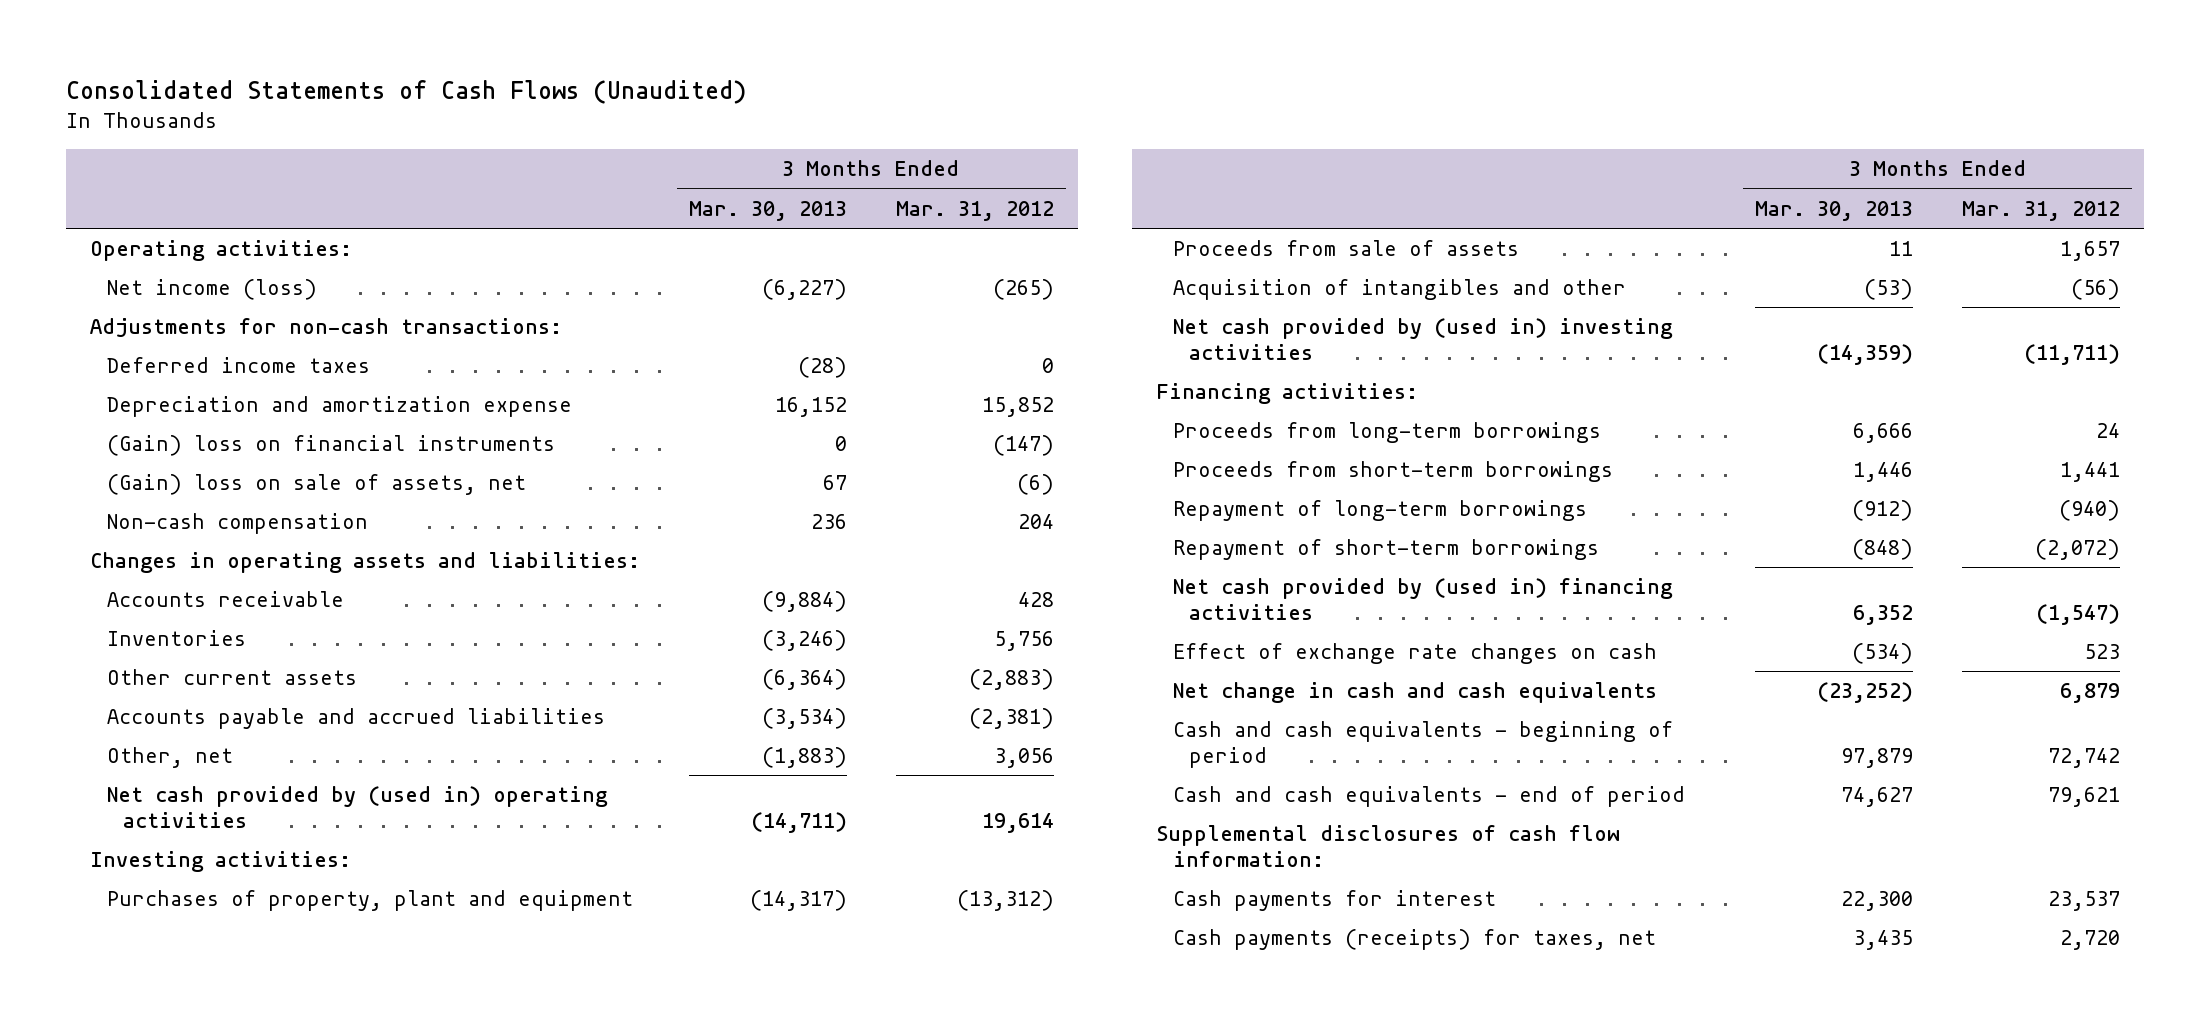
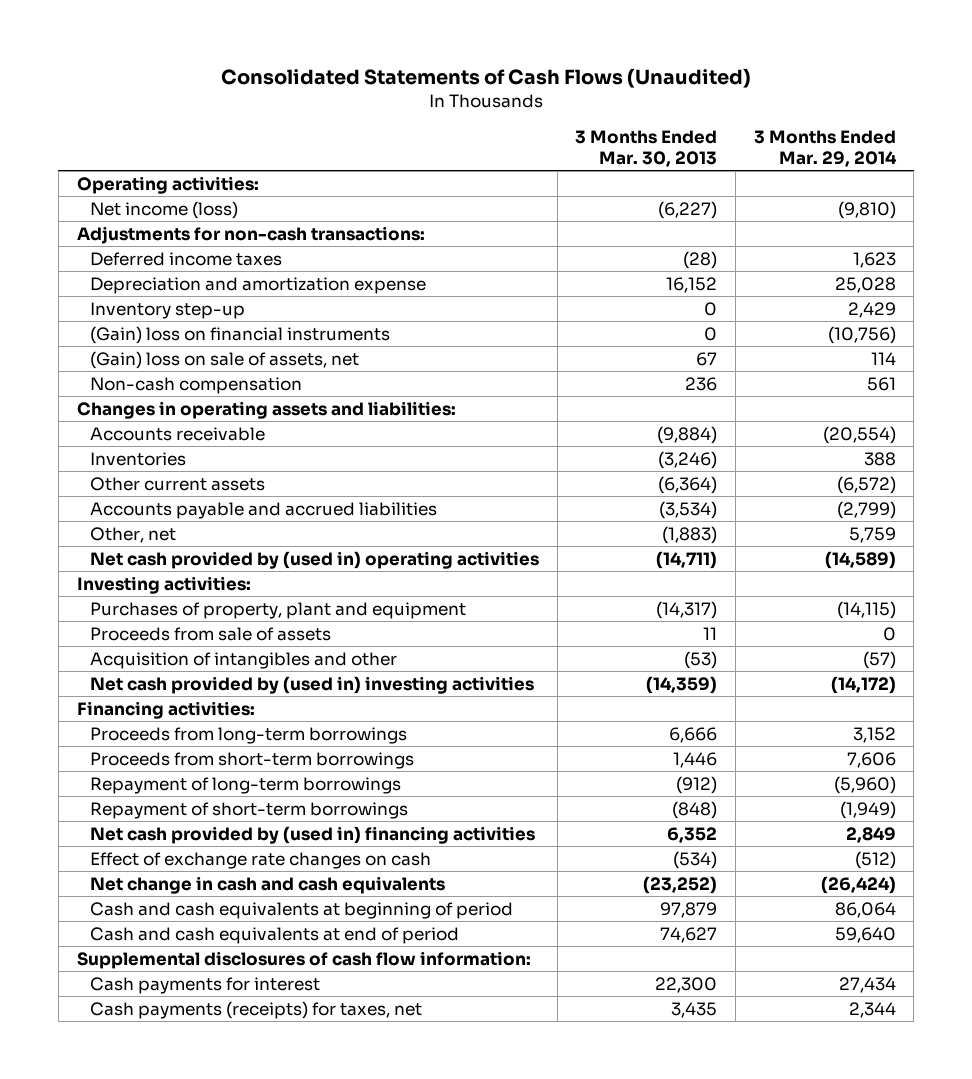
- | 3 Months Ended Mar. 30, 2013 | 3 Months Ended Mar. 31, 2012
+ | 3 Months Ended Mar. 30, 2013 | 3 Months Ended Mar. 29, 2014
+ Inventory step-up | 0 | 2,429
- Cash and cash equivalents - beginning of period | 97,879 | 72,742
- Cash and cash equivalents - end of period | 74,627 | 79,621
+ Cash and cash equivalents at beginning of period | 97,879 | 86,064
+ Cash and cash equivalents at end of period | 74,627 | 59,640

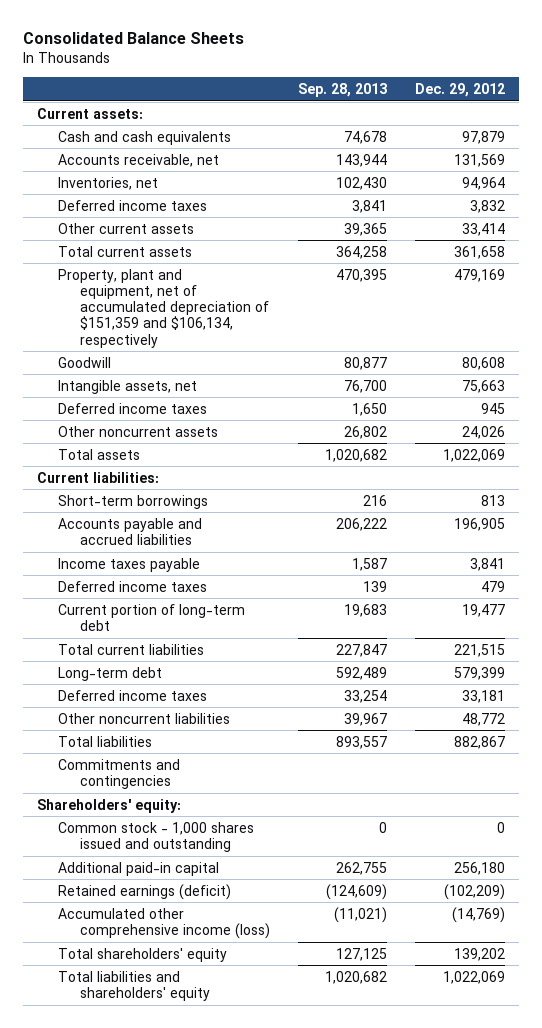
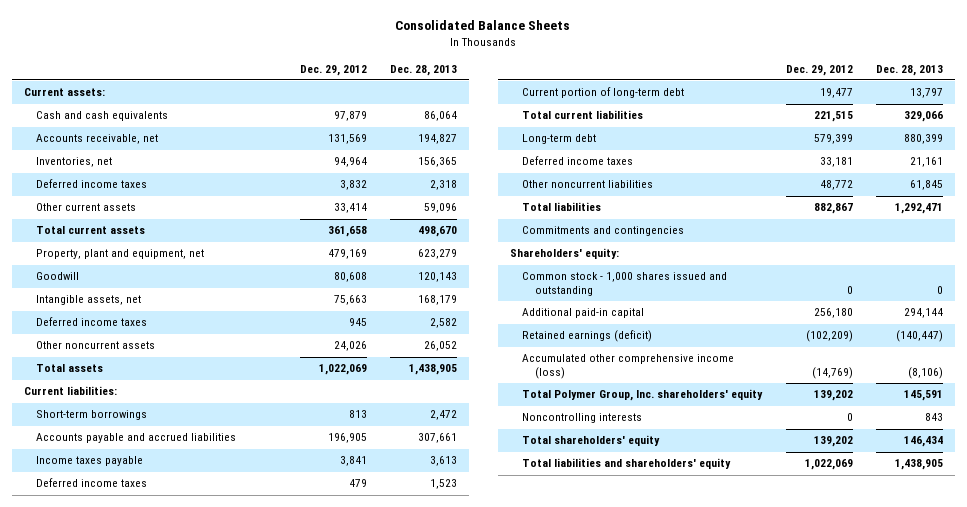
- | Sep. 28, 2013 | Dec. 29, 2012
+ | Dec. 29, 2012 | Dec. 28, 2013
- Property, plant and equipment, net of accumulated depreciation of $151,359 and $106,134, respectively | 470,395 | 479,169
+ Property, plant and equipment, net | 479,169 | 623,279
+ Total Polymer Group, Inc. shareholders' equity | 139,202 | 145,591
+ Noncontrolling interests | 0 | 843

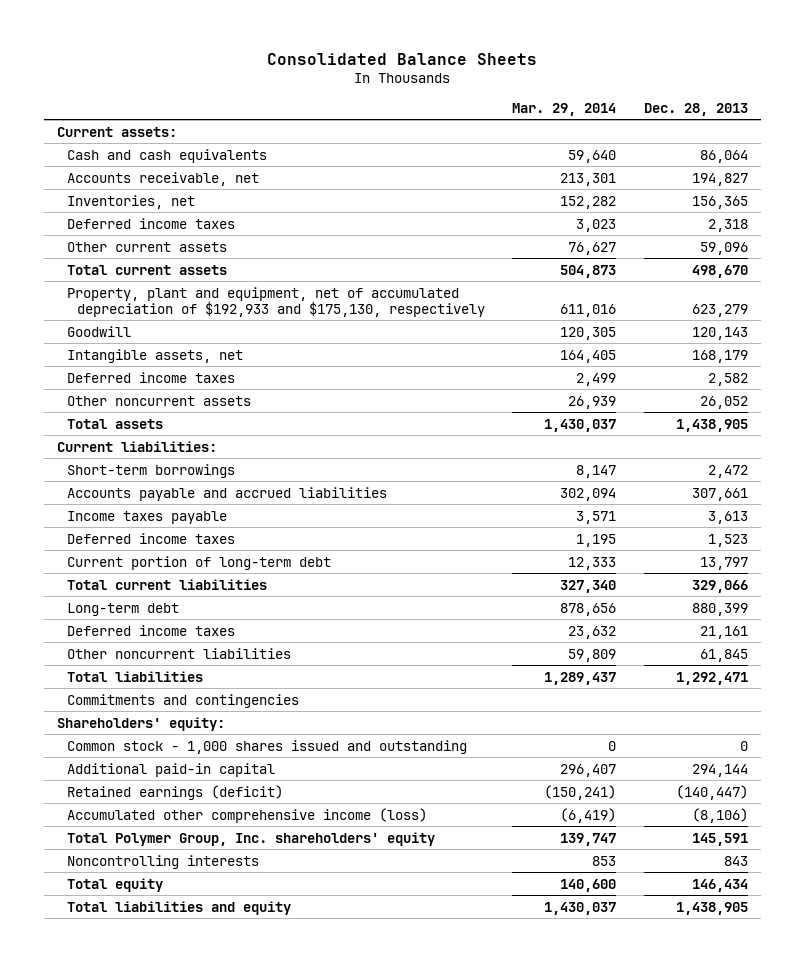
- | Dec. 29, 2012 | Dec. 28, 2013
+ | Mar. 29, 2014 | Dec. 28, 2013
- Property, plant and equipment, net | 479,169 | 623,279
+ Property, plant and equipment, net of accumulated depreciation of $192,933 and $175,130, respectively | 611,016 | 623,279
- Total shareholders' equity | 139,202 | 146,434
- Total liabilities and shareholders' equity | 1,022,069 | 1,438,905
+ Total equity | 140,600 | 146,434
+ Total liabilities and equity | 1,430,037 | 1,438,905

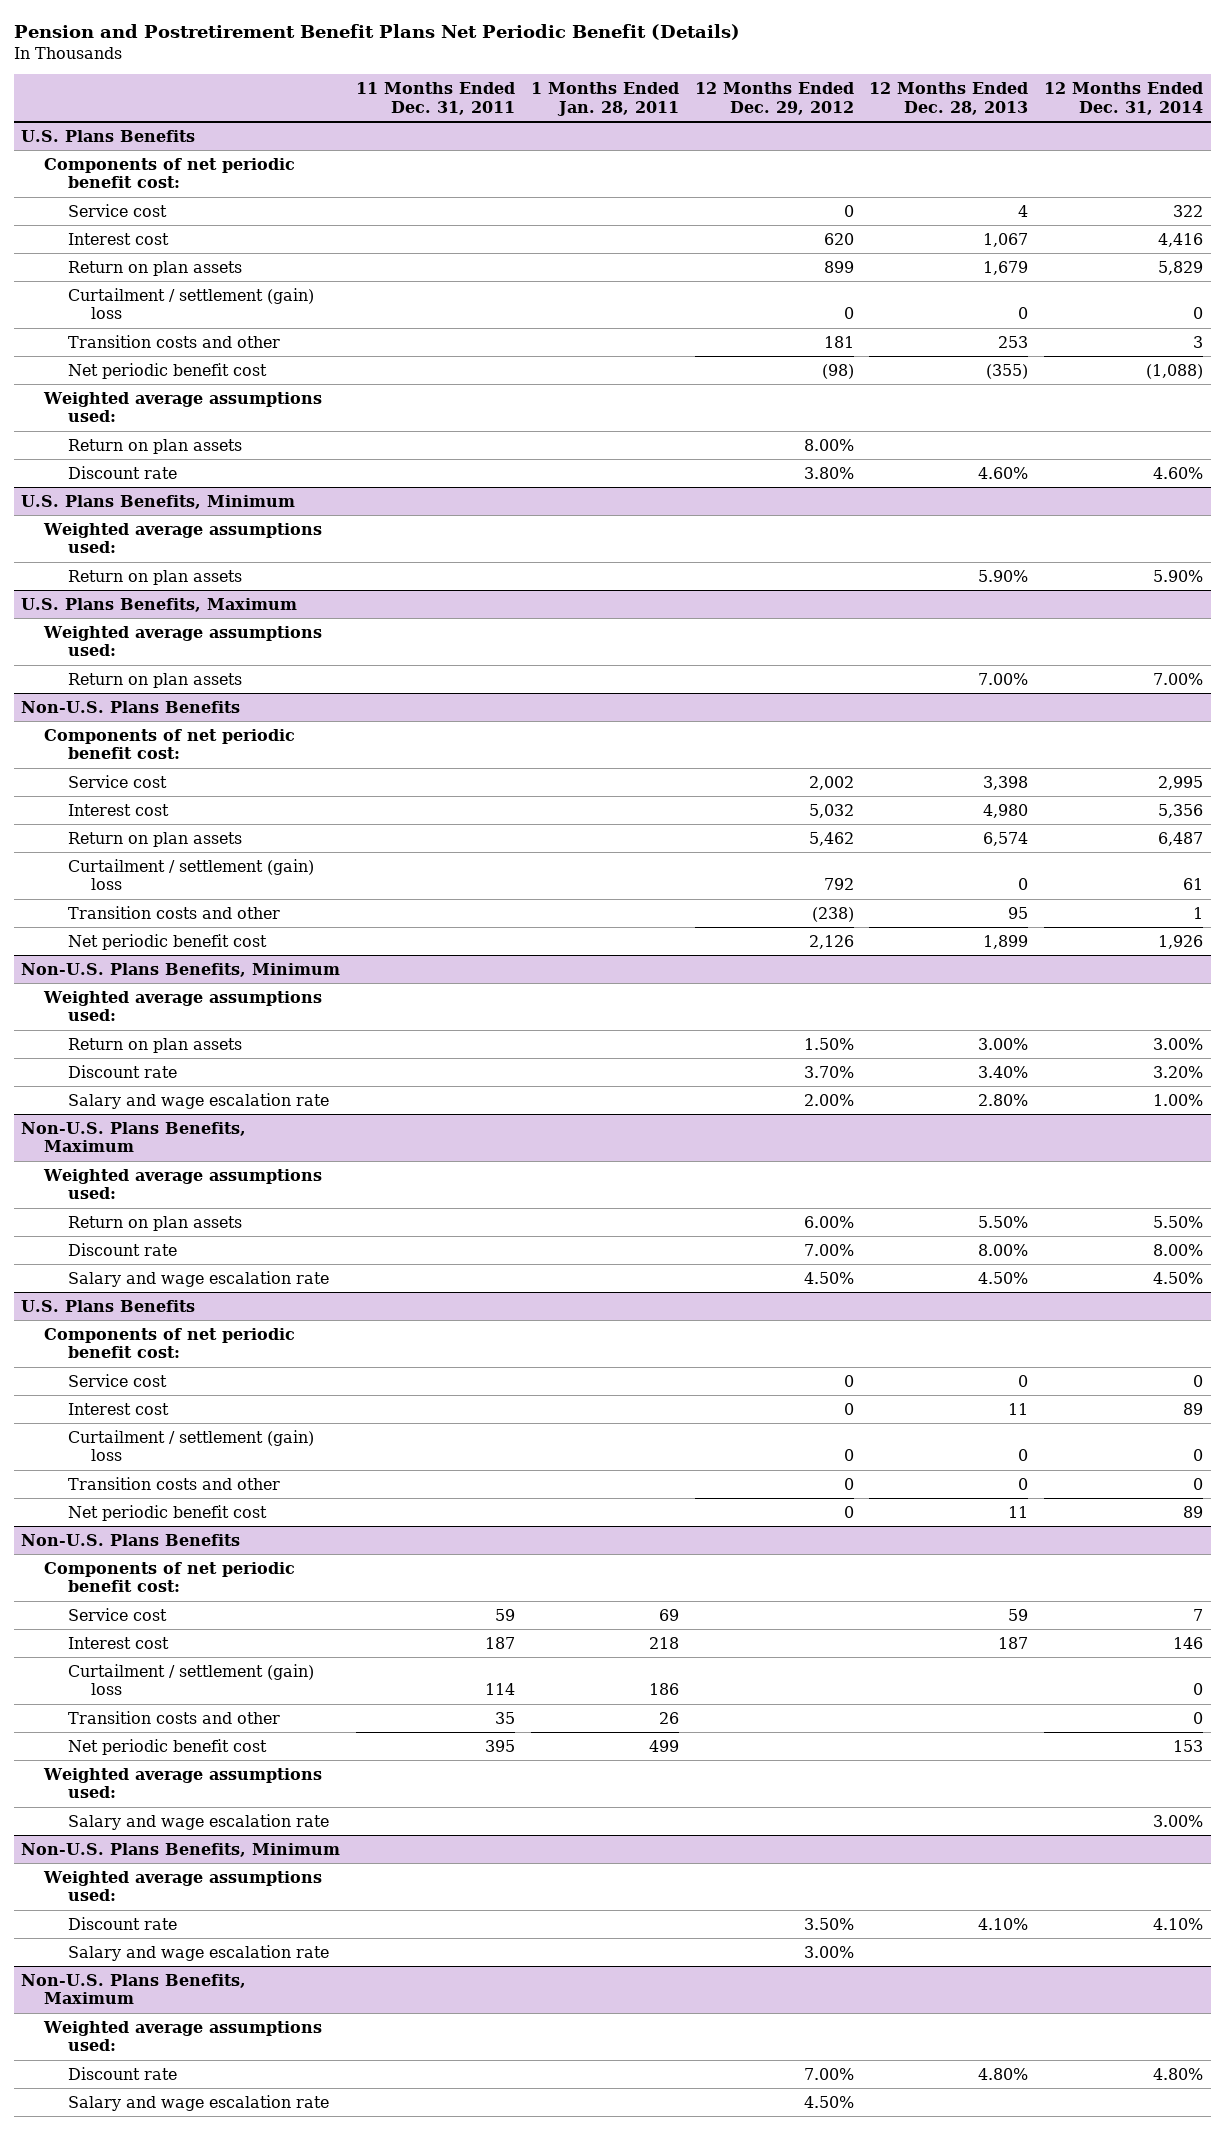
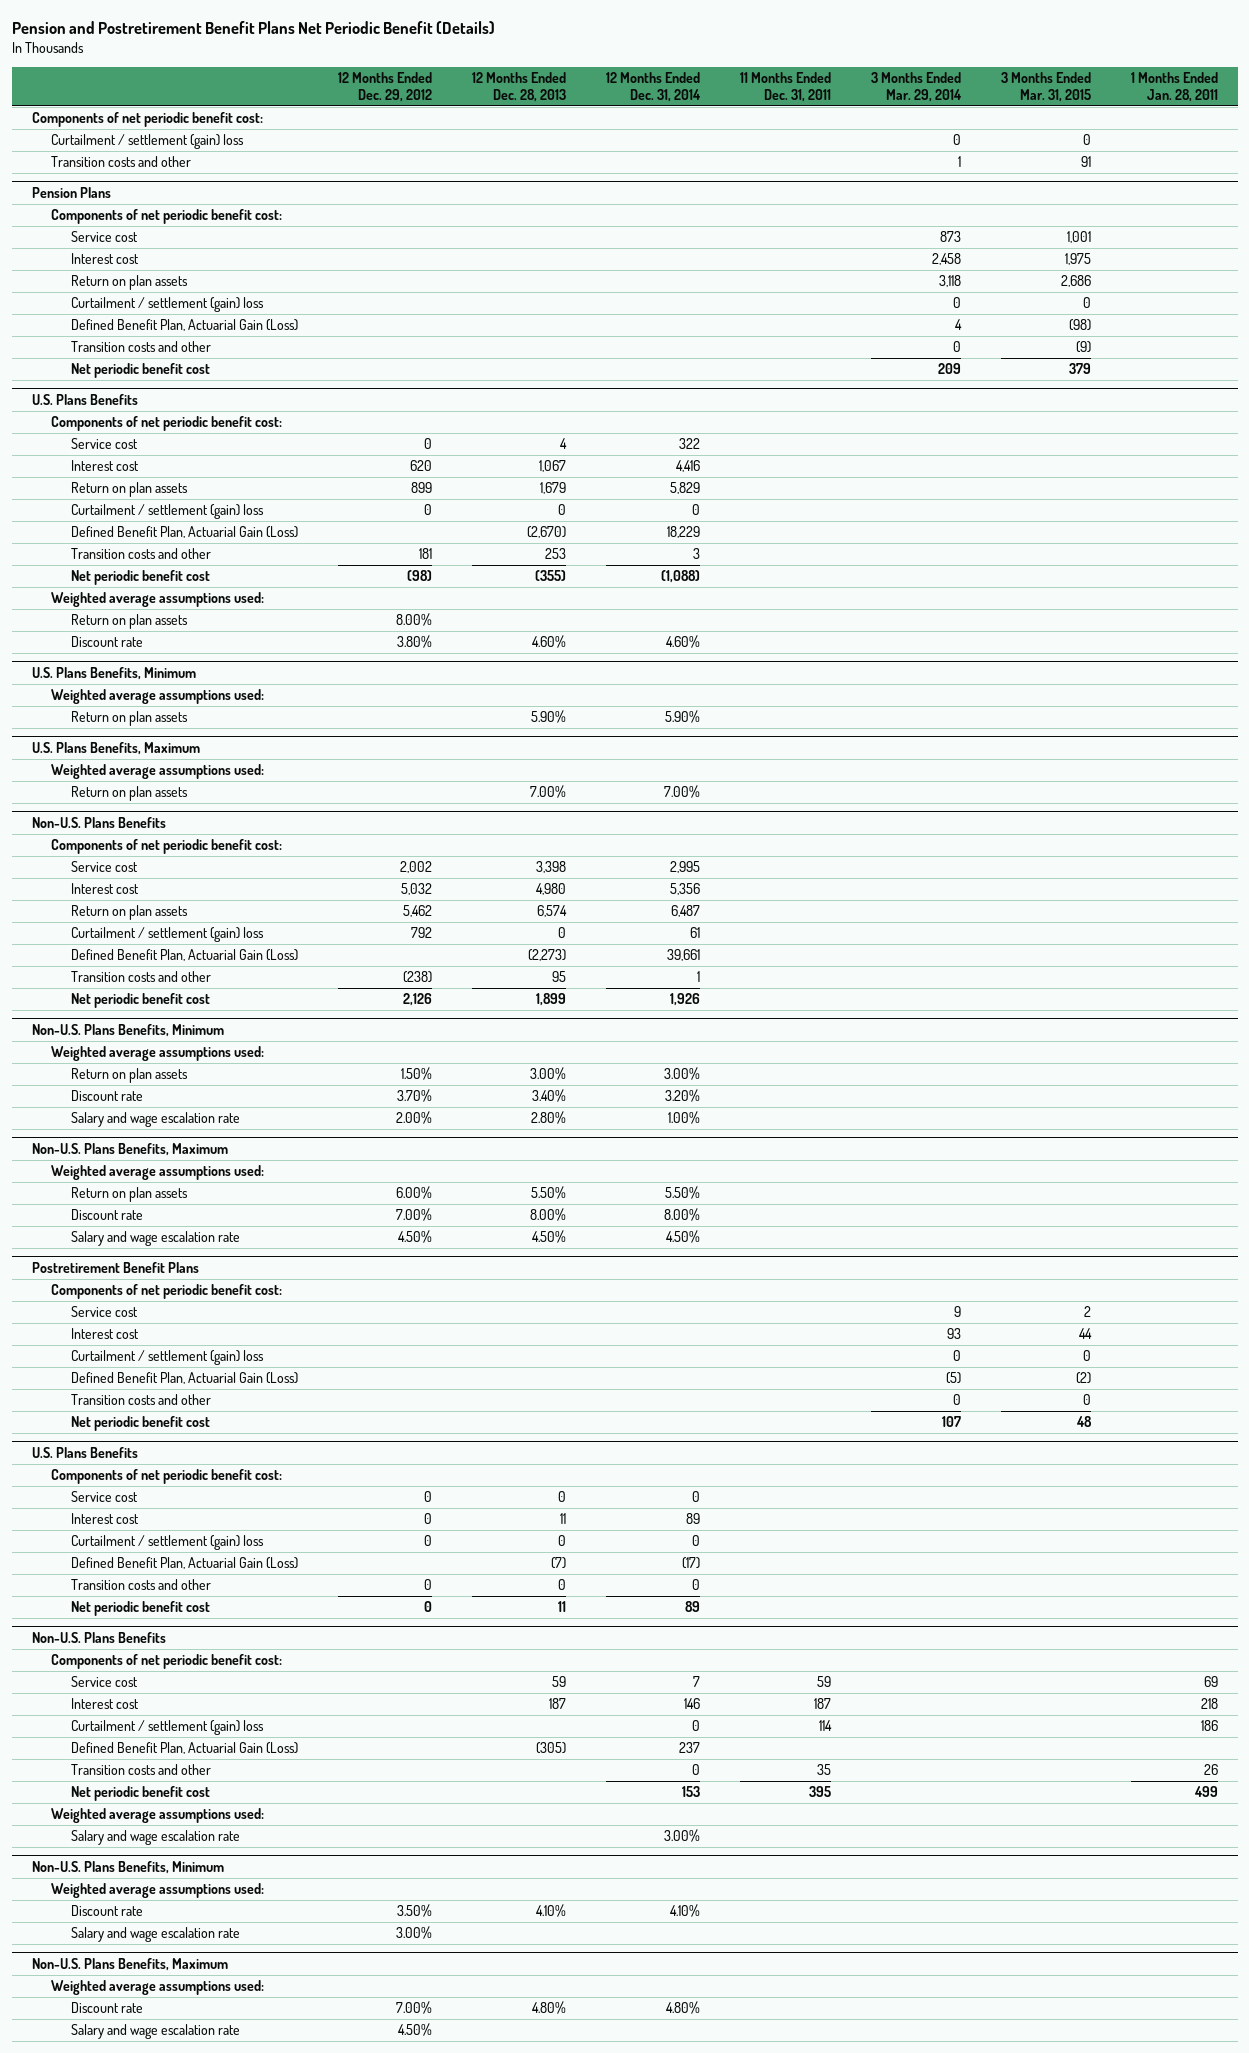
- | 11 Months Ended Dec. 31, 2011 | 1 Months Ended Jan. 28, 2011 | 12 Months Ended Dec. 29, 2012 | 12 Months Ended Dec. 28, 2013 | 12 Months Ended Dec. 31, 2014
+ | 12 Months Ended Dec. 29, 2012 | 12 Months Ended Dec. 28, 2013 | 12 Months Ended Dec. 31, 2014 | 11 Months Ended Dec. 31, 2011 | 3 Months Ended Mar. 29, 2014 | 3 Months Ended Mar. 31, 2015 | 1 Months Ended Jan. 28, 2011
+ Components of net periodic benefit cost:
+ Curtailment / settlement (gain) loss | | | | | 0 | 0 |
+ Transition costs and other | | | | | 1 | 91 |
+ Pension Plans
+ Components of net periodic benefit cost:
+ Service cost | | | | | 873 | 1,001 |
+ Interest cost | | | | | 2,458 | 1,975 |
+ Return on plan assets | | | | | 3,118 | 2,686 |
+ Curtailment / settlement (gain) loss | | | | | 0 | 0 |
+ Defined Benefit Plan, Actuarial Gain (Loss) | | | | | 4 | (98) |
+ Transition costs and other | | | | | 0 | (9) |
+ Net periodic benefit cost | | | | | 209 | 379 |
@ U.S. Plans Benefits
+ Defined Benefit Plan, Actuarial Gain (Loss) | | (2,670) | 18,229 | | | |
@ Non-U.S. Plans Benefits
+ Defined Benefit Plan, Actuarial Gain (Loss) | | (2,273) | 39,661 | | | |
+ Postretirement Benefit Plans
+ Components of net periodic benefit cost:
+ Service cost | | | | | 9 | 2 |
+ Interest cost | | | | | 93 | 44 |
+ Curtailment / settlement (gain) loss | | | | | 0 | 0 |
+ Defined Benefit Plan, Actuarial Gain (Loss) | | | | | (5) | (2) |
+ Transition costs and other | | | | | 0 | 0 |
+ Net periodic benefit cost | | | | | 107 | 48 |
@ U.S. Plans Benefits
+ Defined Benefit Plan, Actuarial Gain (Loss) | | (7) | (17) | | | |
@ Non-U.S. Plans Benefits
+ Defined Benefit Plan, Actuarial Gain (Loss) | | (305) | 237 | | | |

